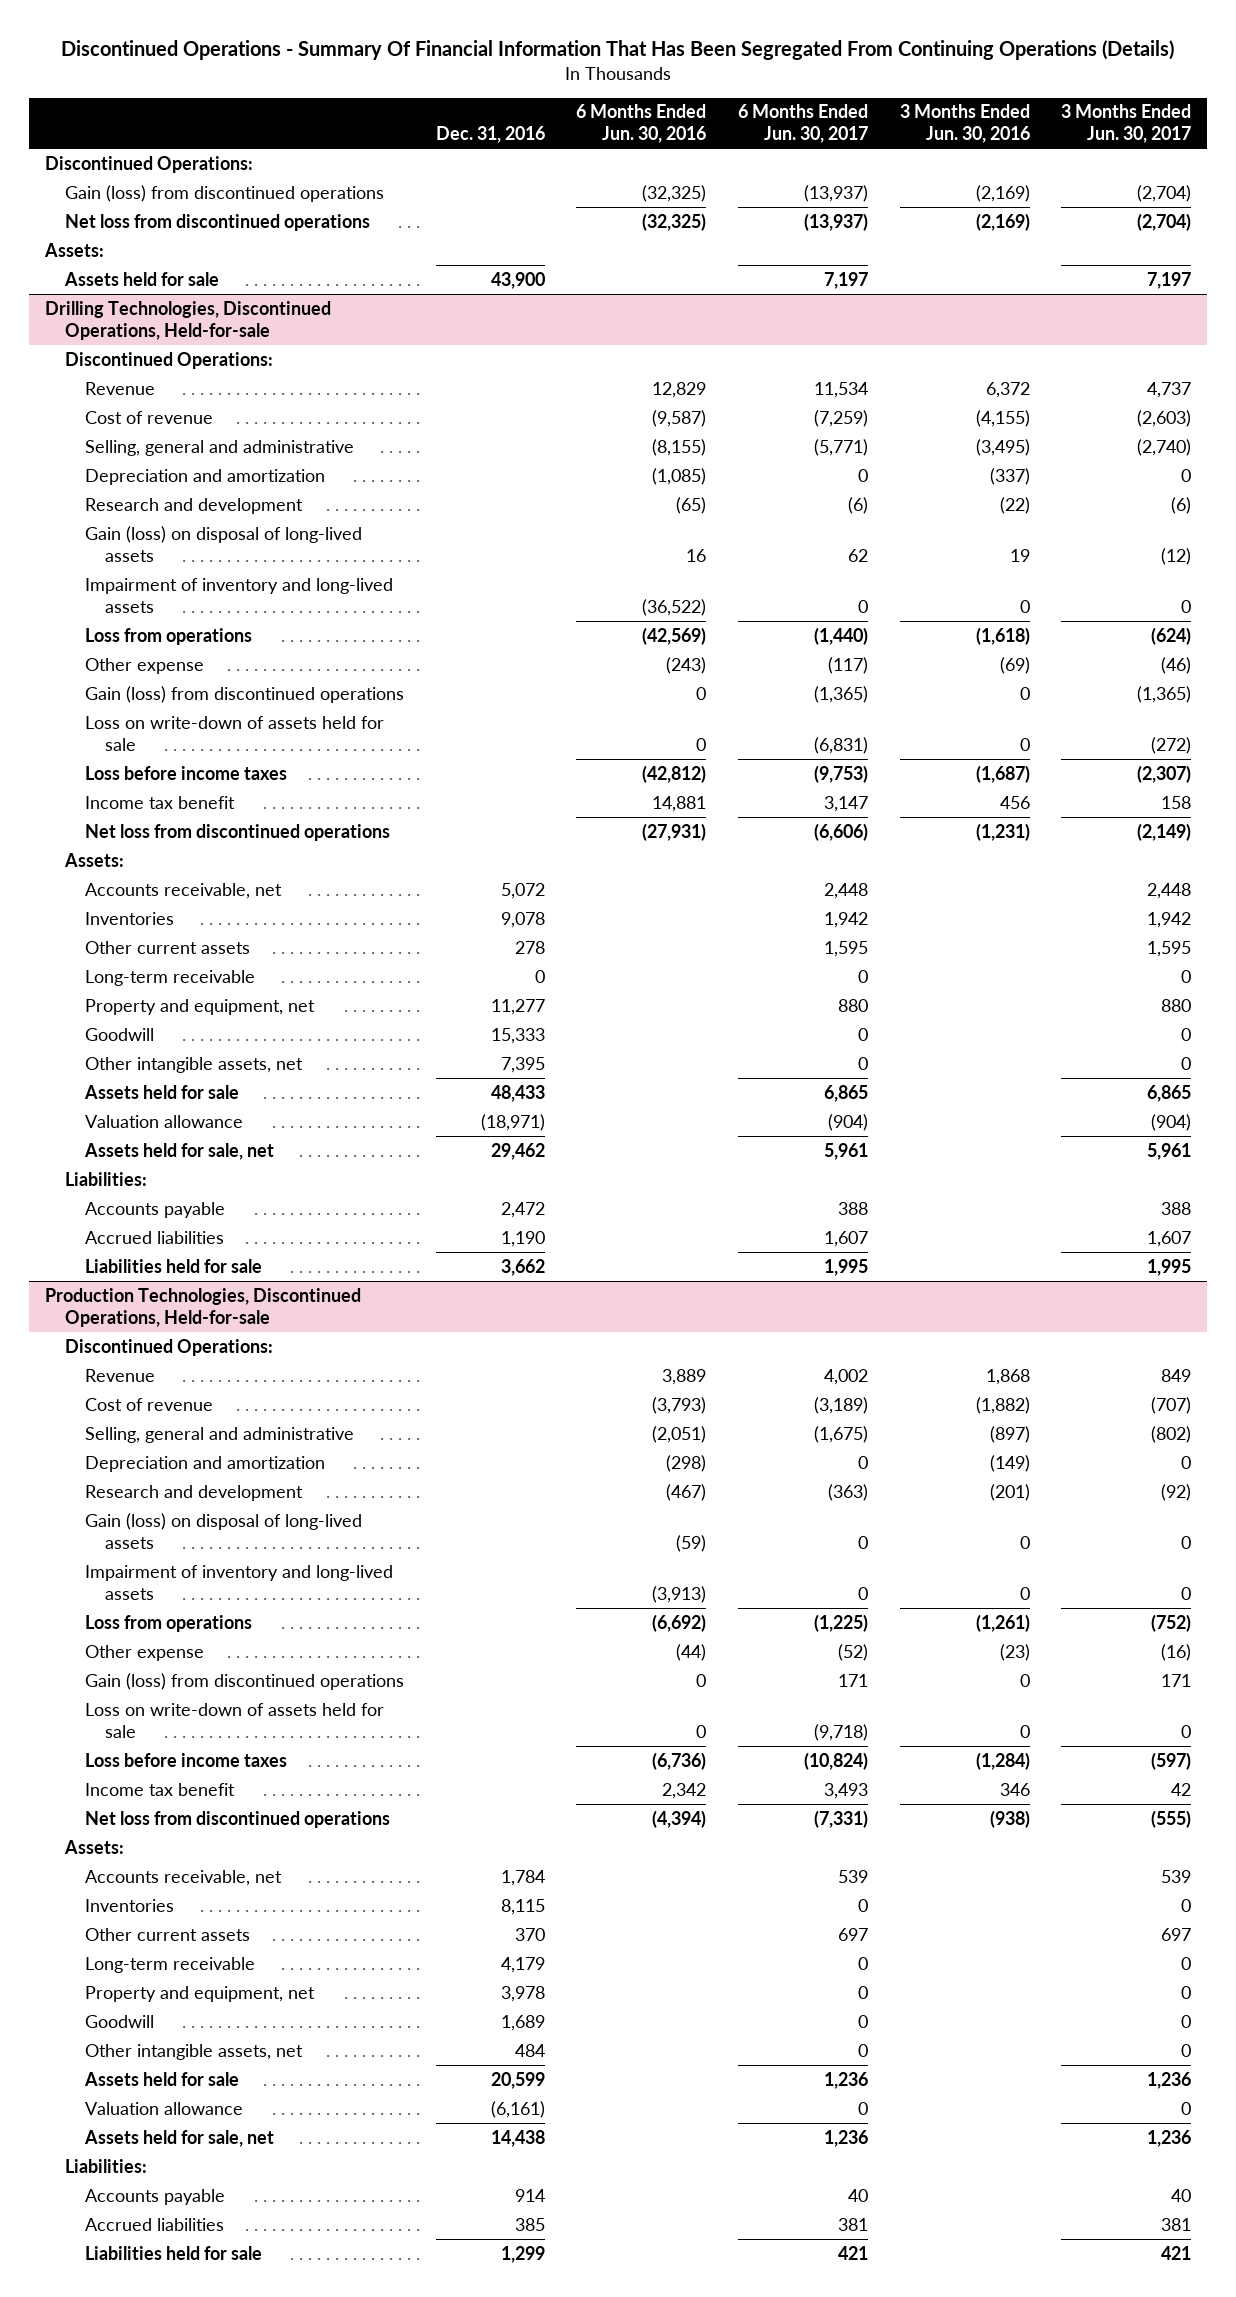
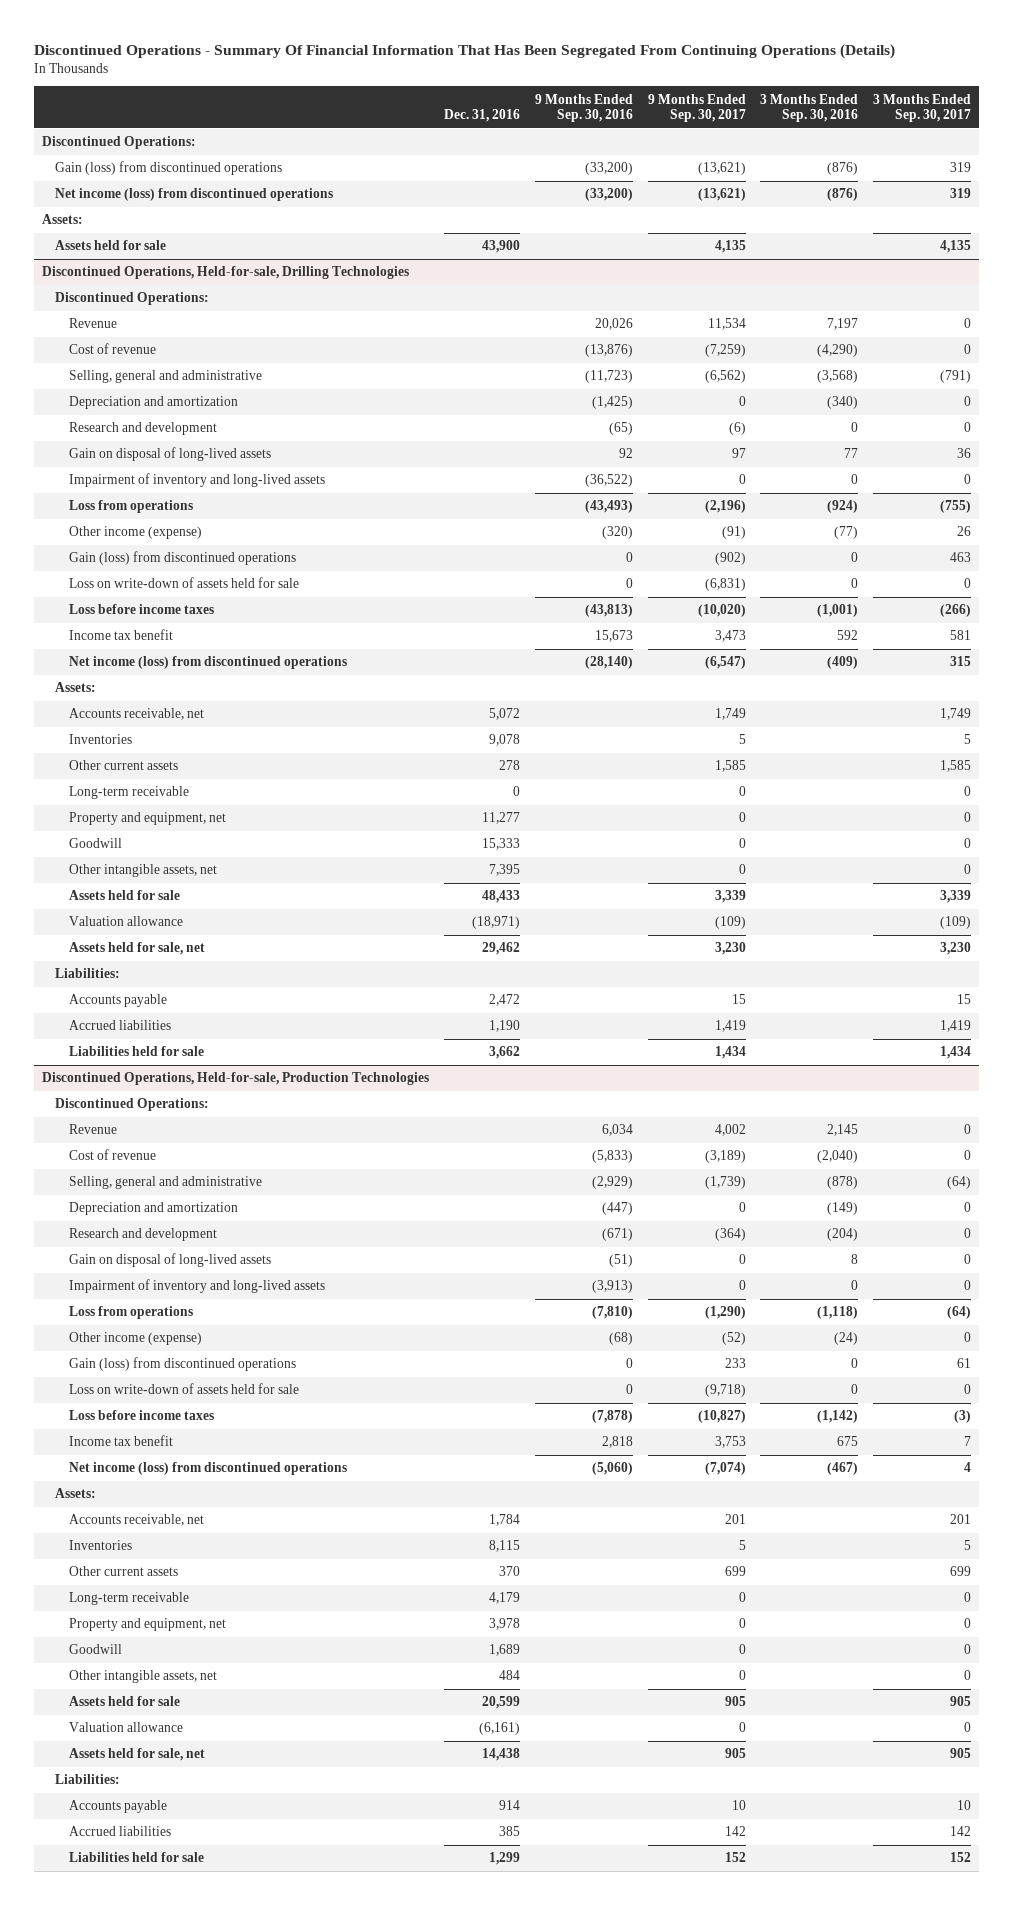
- | Dec. 31, 2016 | 6 Months Ended Jun. 30, 2016 | 6 Months Ended Jun. 30, 2017 | 3 Months Ended Jun. 30, 2016 | 3 Months Ended Jun. 30, 2017
+ | Dec. 31, 2016 | 9 Months Ended Sep. 30, 2016 | 9 Months Ended Sep. 30, 2017 | 3 Months Ended Sep. 30, 2016 | 3 Months Ended Sep. 30, 2017
- Net loss from discontinued operations | | (32,325) | (13,937) | (2,169) | (2,704)
+ Net income (loss) from discontinued operations | | (33,200) | (13,621) | (876) | 319
- Drilling Technologies, Discontinued Operations, Held-for-sale
+ Discontinued Operations, Held-for-sale, Drilling Technologies
- Gain (loss) on disposal of long-lived assets | | 16 | 62 | 19 | (12)
+ Gain on disposal of long-lived assets | | 92 | 97 | 77 | 36
- Other expense | | (243) | (117) | (69) | (46)
+ Other income (expense) | | (320) | (91) | (77) | 26
- Net loss from discontinued operations | | (27,931) | (6,606) | (1,231) | (2,149)
+ Net income (loss) from discontinued operations | | (28,140) | (6,547) | (409) | 315
- Production Technologies, Discontinued Operations, Held-for-sale
+ Discontinued Operations, Held-for-sale, Production Technologies
- Gain (loss) on disposal of long-lived assets | | (59) | 0 | 0 | 0
+ Gain on disposal of long-lived assets | | (51) | 0 | 8 | 0
- Other expense | | (44) | (52) | (23) | (16)
+ Other income (expense) | | (68) | (52) | (24) | 0
- Net loss from discontinued operations | | (4,394) | (7,331) | (938) | (555)
+ Net income (loss) from discontinued operations | | (5,060) | (7,074) | (467) | 4

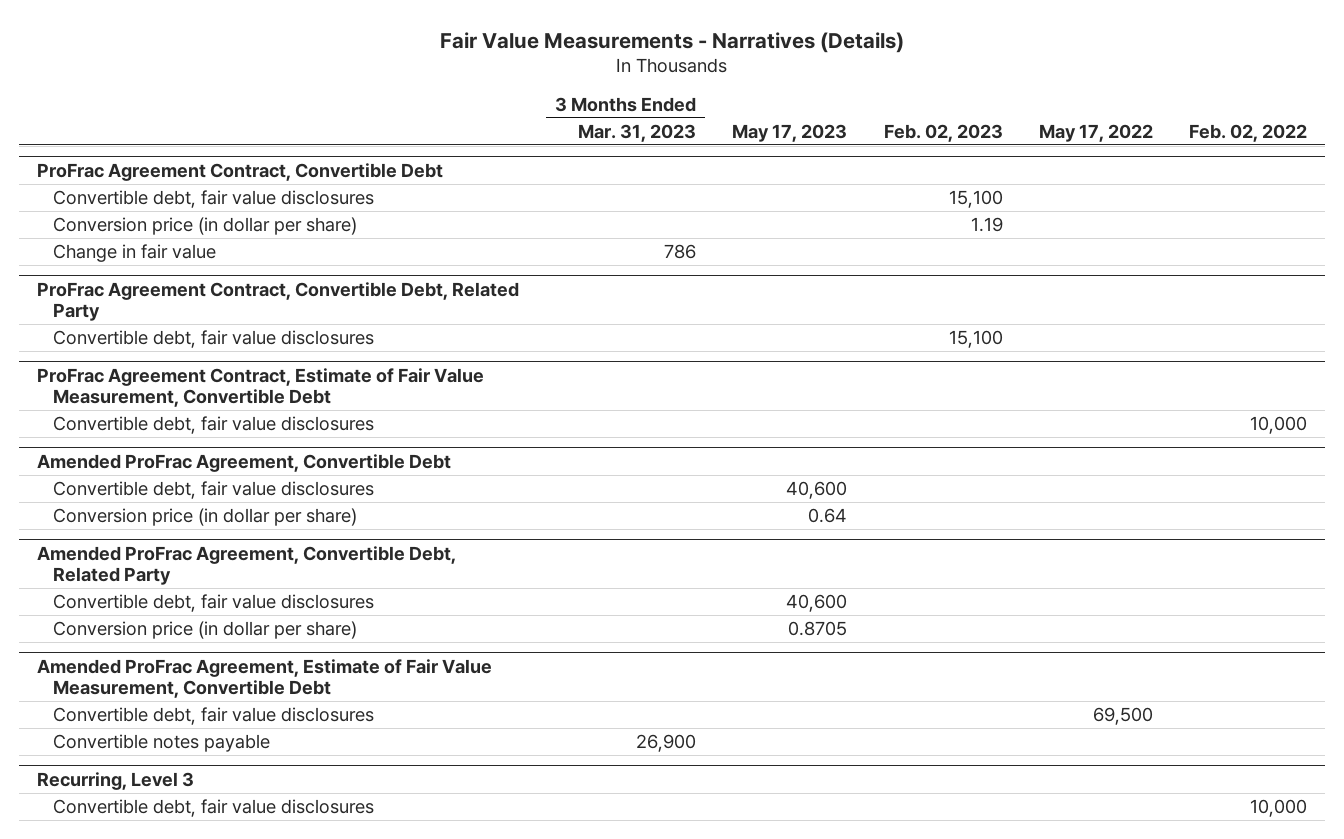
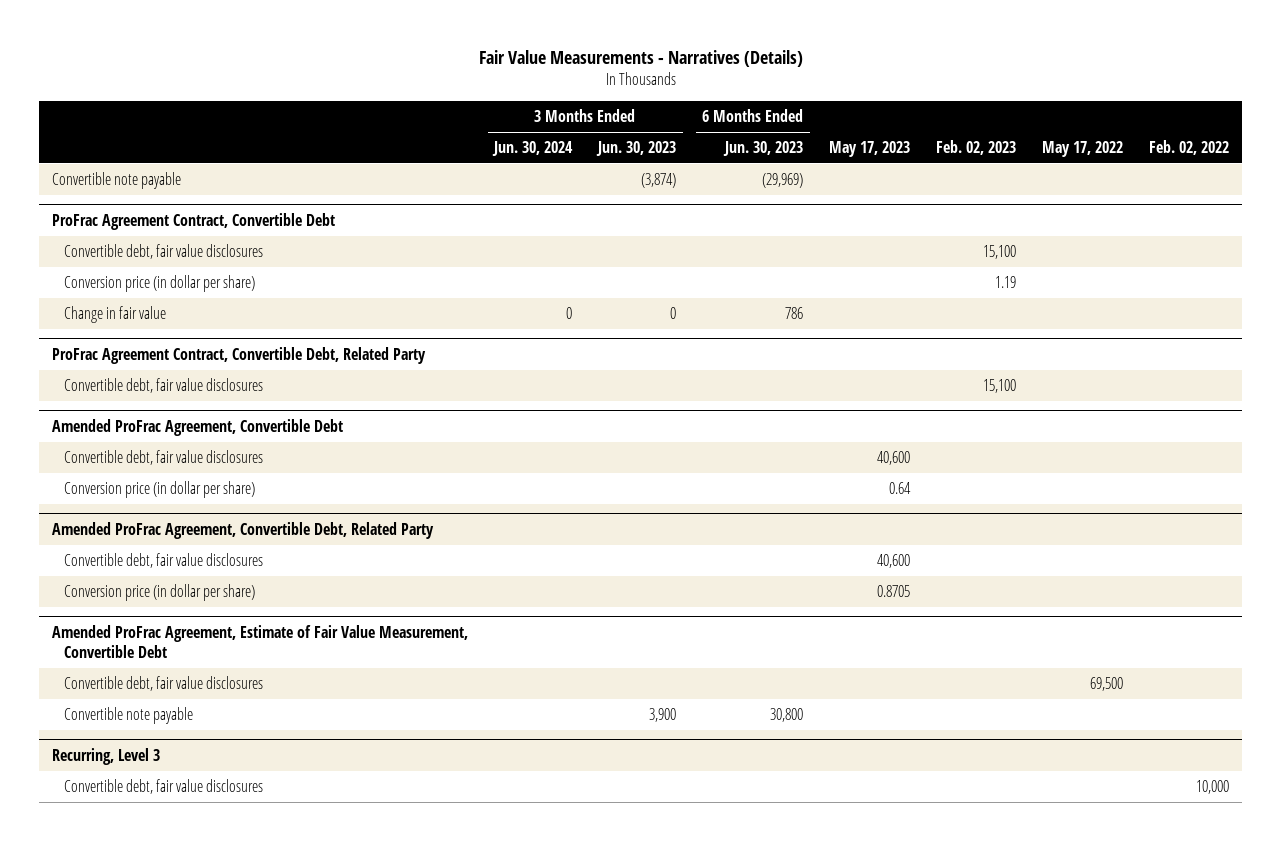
- | 3 Months Ended Mar. 31, 2023 | May 17, 2023 | Feb. 02, 2023 | May 17, 2022 | Feb. 02, 2022
+ | 3 Months Ended Jun. 30, 2024 | 3 Months Ended Jun. 30, 2023 | 6 Months Ended Jun. 30, 2023 | May 17, 2023 | Feb. 02, 2023 | May 17, 2022 | Feb. 02, 2022
+ Convertible note payable | | (3,874) | (29,969) | | | |
- ProFrac Agreement Contract, Estimate of Fair Value Measurement, Convertible Debt
- Convertible debt, fair value disclosures | | | | | 10,000
@ Amended ProFrac Agreement, Estimate of Fair Value Measurement, Convertible Debt
- Convertible notes payable | 26,900 | | | |
+ Convertible note payable | | 3,900 | 30,800 | | | |

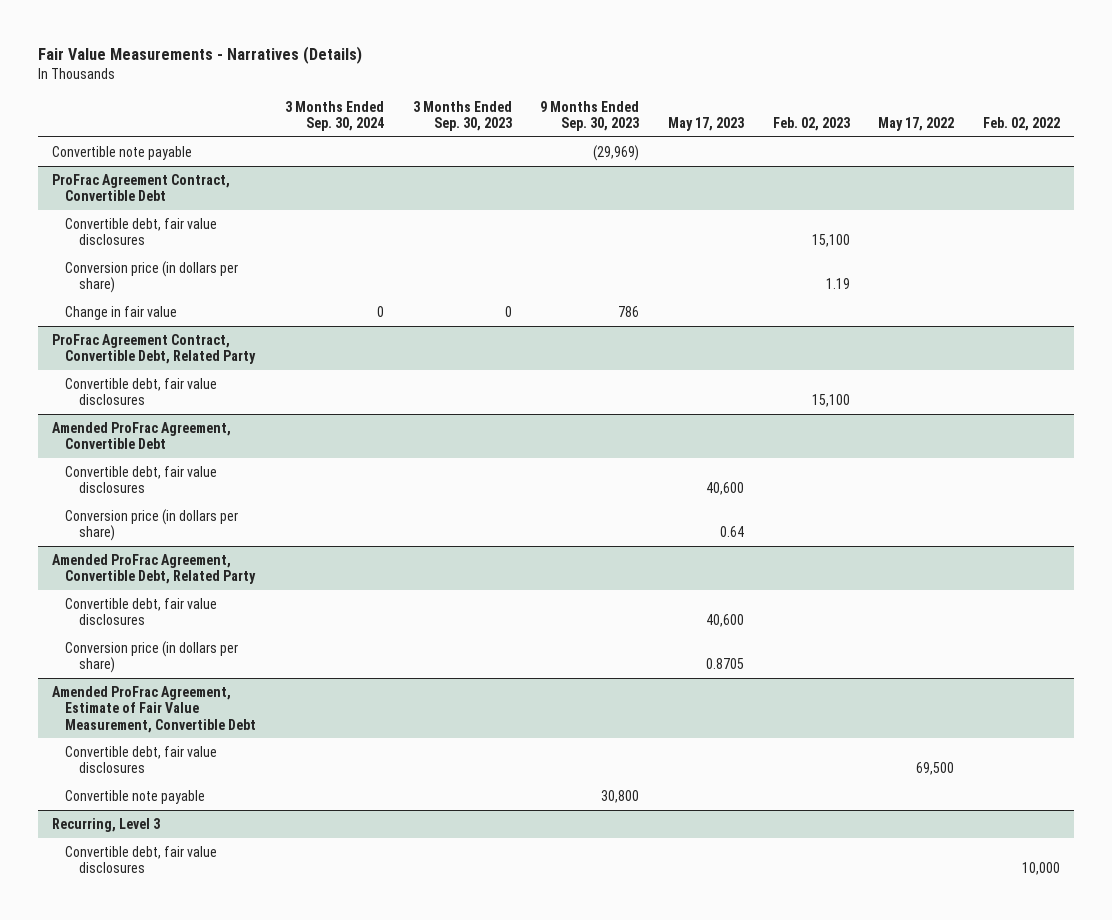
- | 3 Months Ended Jun. 30, 2024 | 3 Months Ended Jun. 30, 2023 | 6 Months Ended Jun. 30, 2023 | May 17, 2023 | Feb. 02, 2023 | May 17, 2022 | Feb. 02, 2022
+ | 3 Months Ended Sep. 30, 2024 | 3 Months Ended Sep. 30, 2023 | 9 Months Ended Sep. 30, 2023 | May 17, 2023 | Feb. 02, 2023 | May 17, 2022 | Feb. 02, 2022
@ ProFrac Agreement Contract, Convertible Debt
- Conversion price (in dollar per share) | | | | | 1.19 | |
+ Conversion price (in dollars per share) | | | | | 1.19 | |
@ Amended ProFrac Agreement, Convertible Debt
- Conversion price (in dollar per share) | | | | 0.64 | | |
+ Conversion price (in dollars per share) | | | | 0.64 | | |
@ Amended ProFrac Agreement, Convertible Debt, Related Party
- Conversion price (in dollar per share) | | | | 0.8705 | | |
+ Conversion price (in dollars per share) | | | | 0.8705 | | |

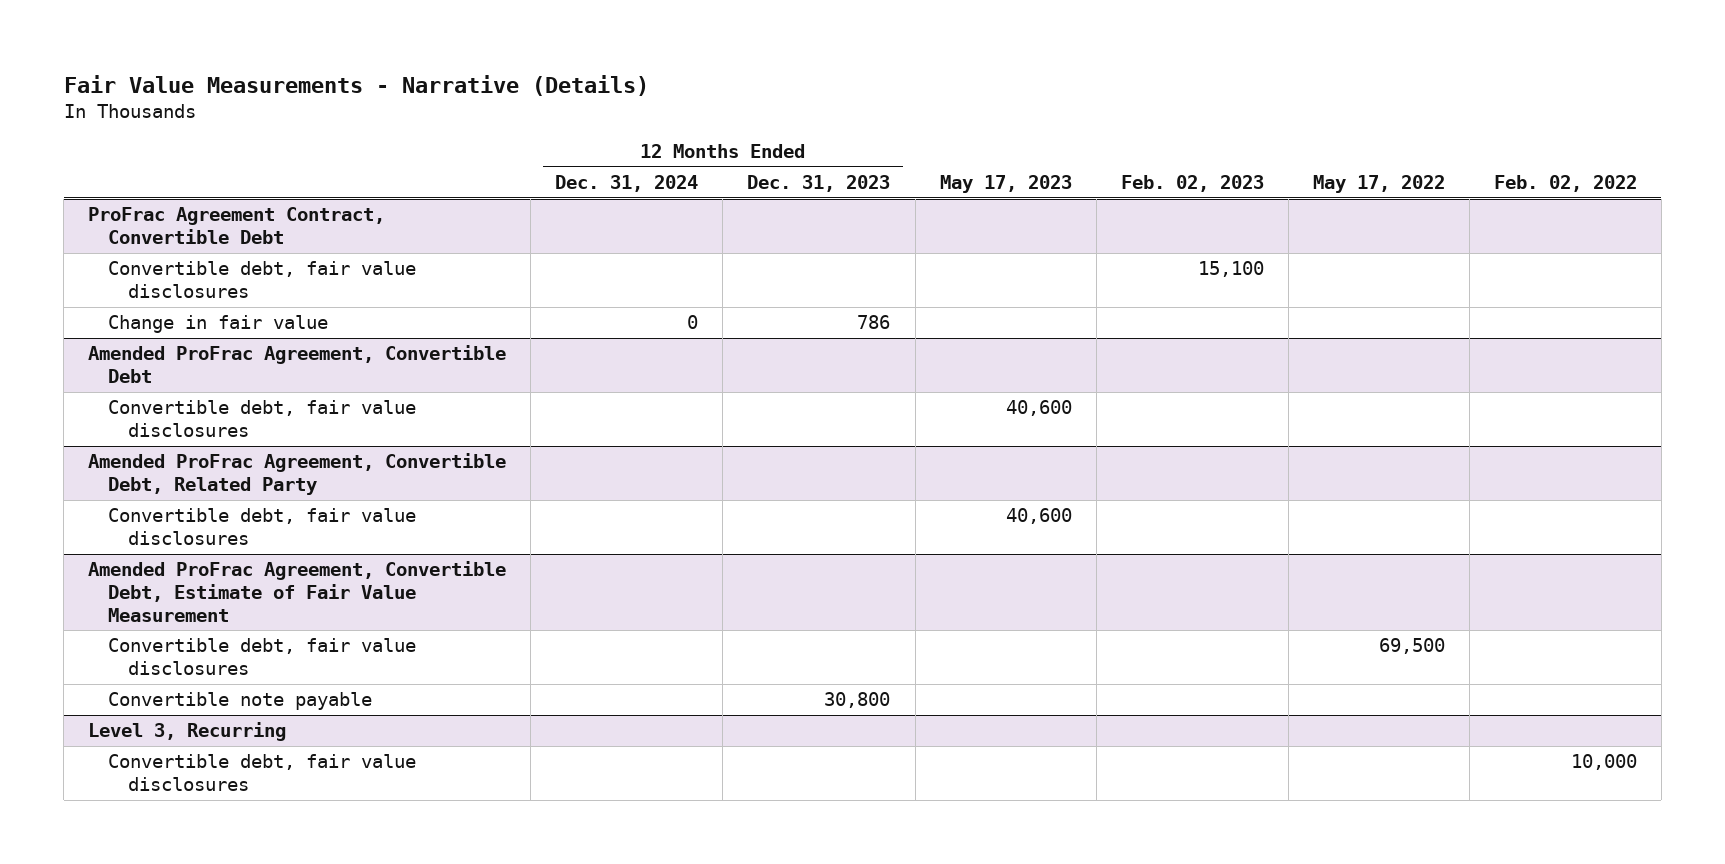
- Fair Value Measurements - Narratives (Details)
+ Fair Value Measurements - Narrative (Details)
- | 3 Months Ended Sep. 30, 2024 | 3 Months Ended Sep. 30, 2023 | 9 Months Ended Sep. 30, 2023 | May 17, 2023 | Feb. 02, 2023 | May 17, 2022 | Feb. 02, 2022
+ | 12 Months Ended Dec. 31, 2024 | 12 Months Ended Dec. 31, 2023 | May 17, 2023 | Feb. 02, 2023 | May 17, 2022 | Feb. 02, 2022
- Convertible note payable | | | (29,969) | | | |
@ ProFrac Agreement Contract, Convertible Debt
- Conversion price (in dollars per share) | | | | | 1.19 | |
- ProFrac Agreement Contract, Convertible Debt, Related Party
- Convertible debt, fair value disclosures | | | | | 15,100 | |
@ Amended ProFrac Agreement, Convertible Debt
- Conversion price (in dollars per share) | | | | 0.64 | | |
@ Amended ProFrac Agreement, Convertible Debt, Related Party
- Conversion price (in dollars per share) | | | | 0.8705 | | |
- Amended ProFrac Agreement, Estimate of Fair Value Measurement, Convertible Debt
+ Amended ProFrac Agreement, Convertible Debt, Estimate of Fair Value Measurement
- Recurring, Level 3
+ Level 3, Recurring

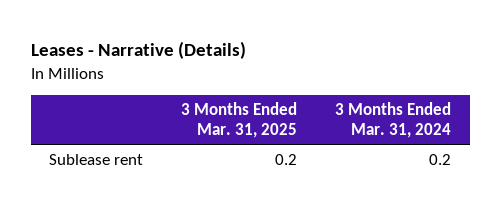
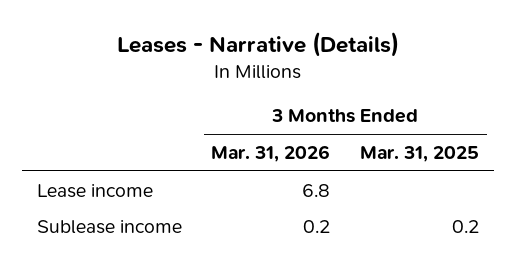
- | 3 Months Ended Mar. 31, 2025 | 3 Months Ended Mar. 31, 2024
+ | 3 Months Ended Mar. 31, 2026 | 3 Months Ended Mar. 31, 2025
- Sublease rent | 0.2 | 0.2
+ Lease income | 6.8 |
+ Sublease income | 0.2 | 0.2

